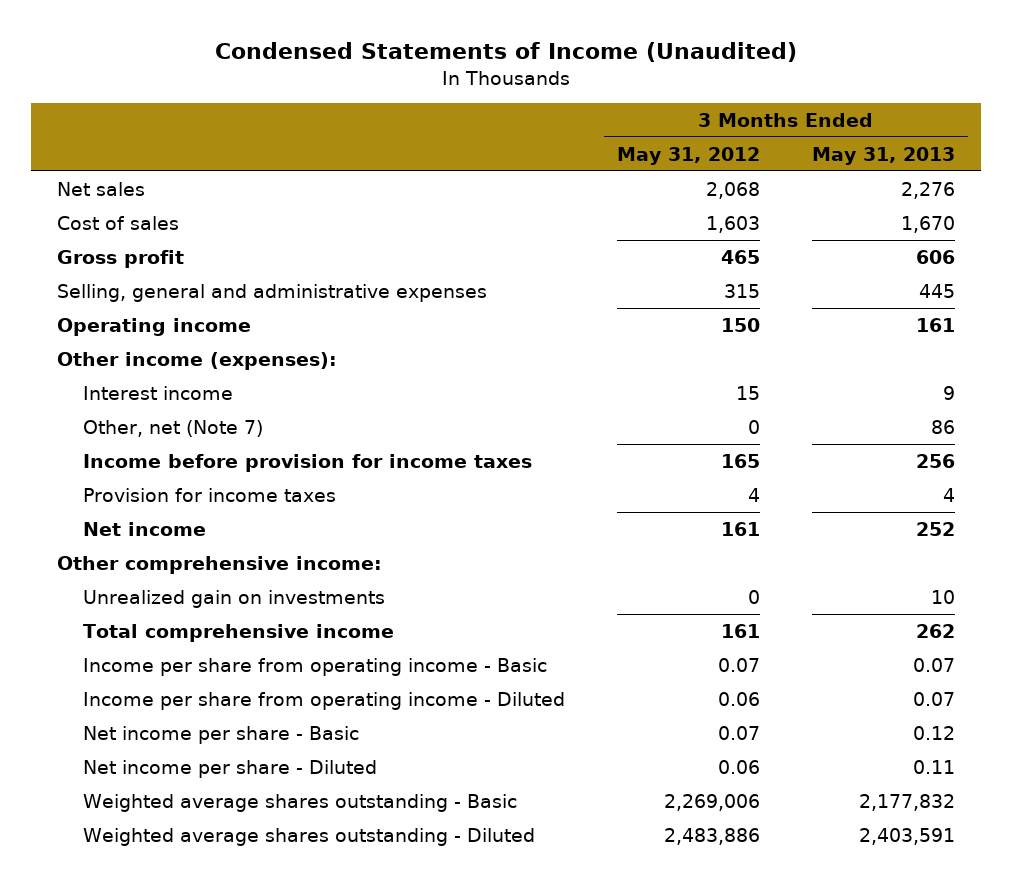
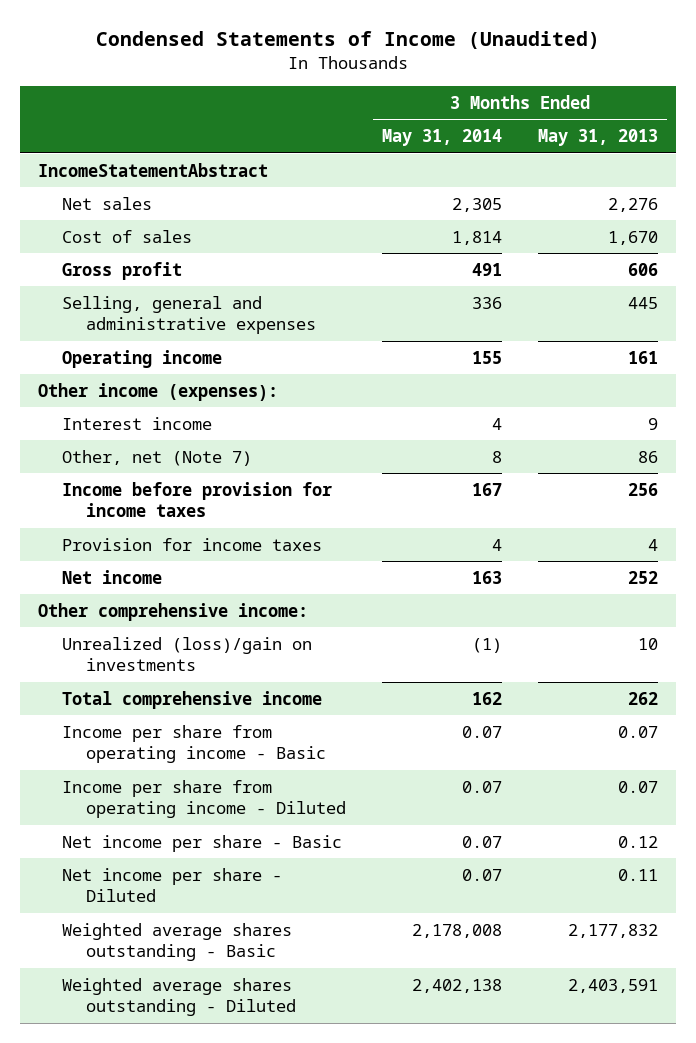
- | 3 Months Ended May 31, 2012 | 3 Months Ended May 31, 2013
+ | 3 Months Ended May 31, 2014 | 3 Months Ended May 31, 2013
+ IncomeStatementAbstract
- Unrealized gain on investments | 0 | 10
+ Unrealized (loss)/gain on investments | (1) | 10

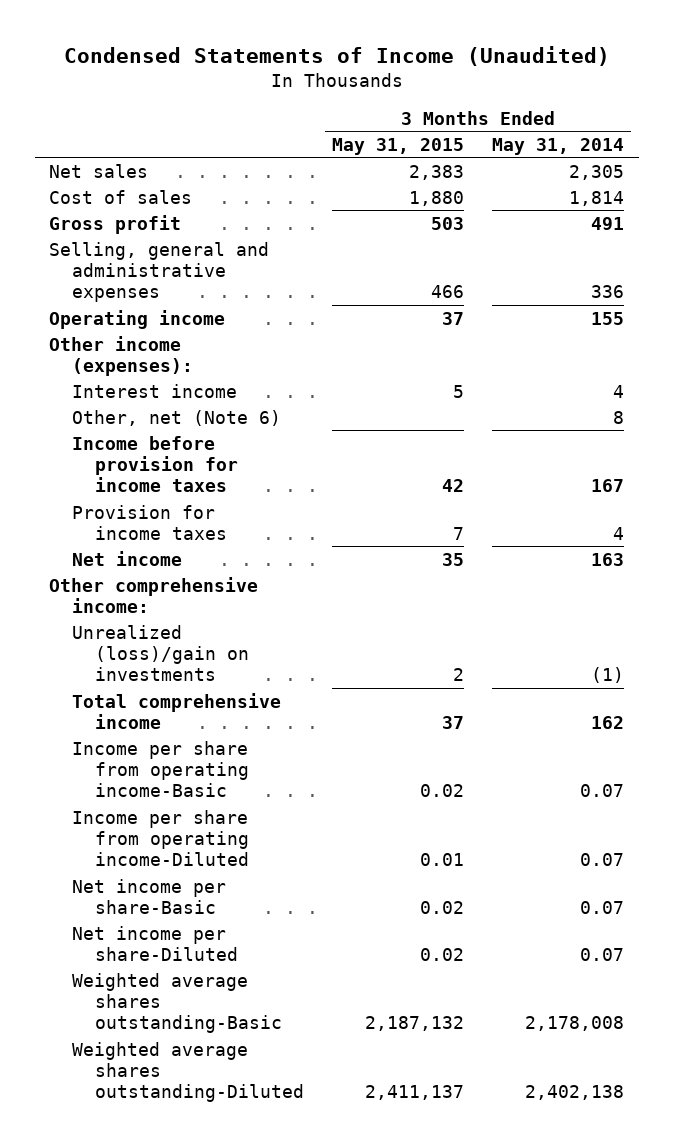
- | 3 Months Ended May 31, 2014 | 3 Months Ended May 31, 2013
+ | 3 Months Ended May 31, 2015 | 3 Months Ended May 31, 2014
- IncomeStatementAbstract
- Other, net (Note 7) | 8 | 86
+ Other, net (Note 6) | | 8
- Income per share from operating income - Basic | 0.07 | 0.07
- Income per share from operating income - Diluted | 0.07 | 0.07
- Net income per share - Basic | 0.07 | 0.12
- Net income per share - Diluted | 0.07 | 0.11
- Weighted average shares outstanding - Basic | 2,178,008 | 2,177,832
- Weighted average shares outstanding - Diluted | 2,402,138 | 2,403,591
+ Income per share from operating income-Basic | 0.02 | 0.07
+ Income per share from operating income-Diluted | 0.01 | 0.07
+ Net income per share-Basic | 0.02 | 0.07
+ Net income per share-Diluted | 0.02 | 0.07
+ Weighted average shares outstanding-Basic | 2,187,132 | 2,178,008
+ Weighted average shares outstanding-Diluted | 2,411,137 | 2,402,138

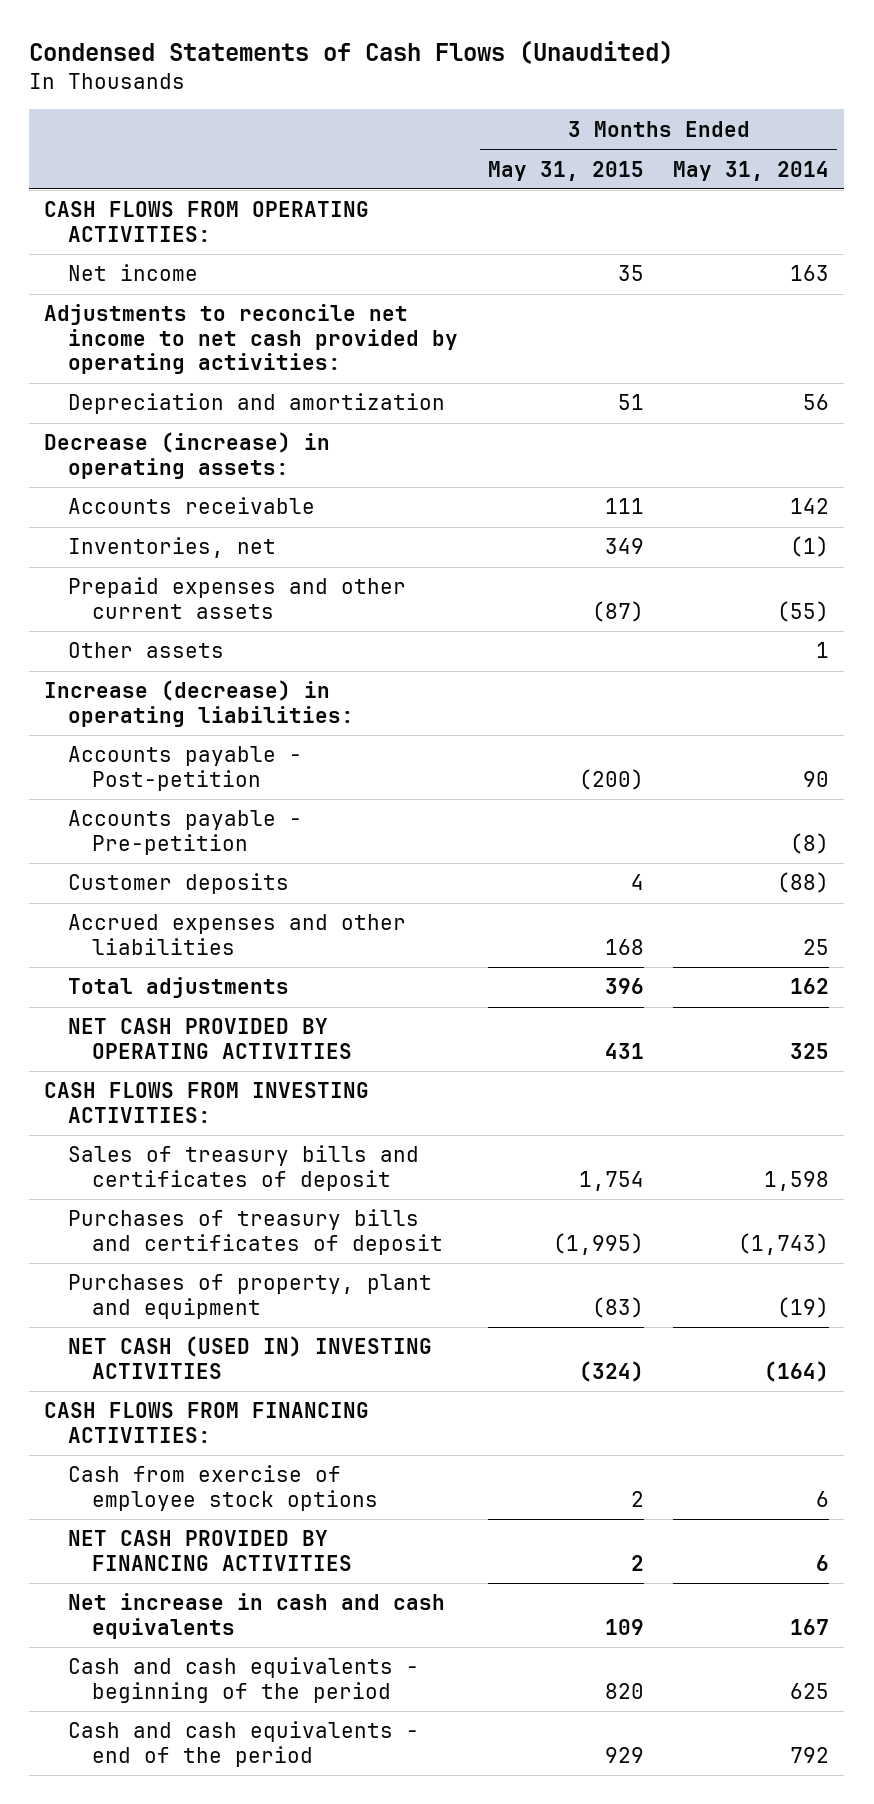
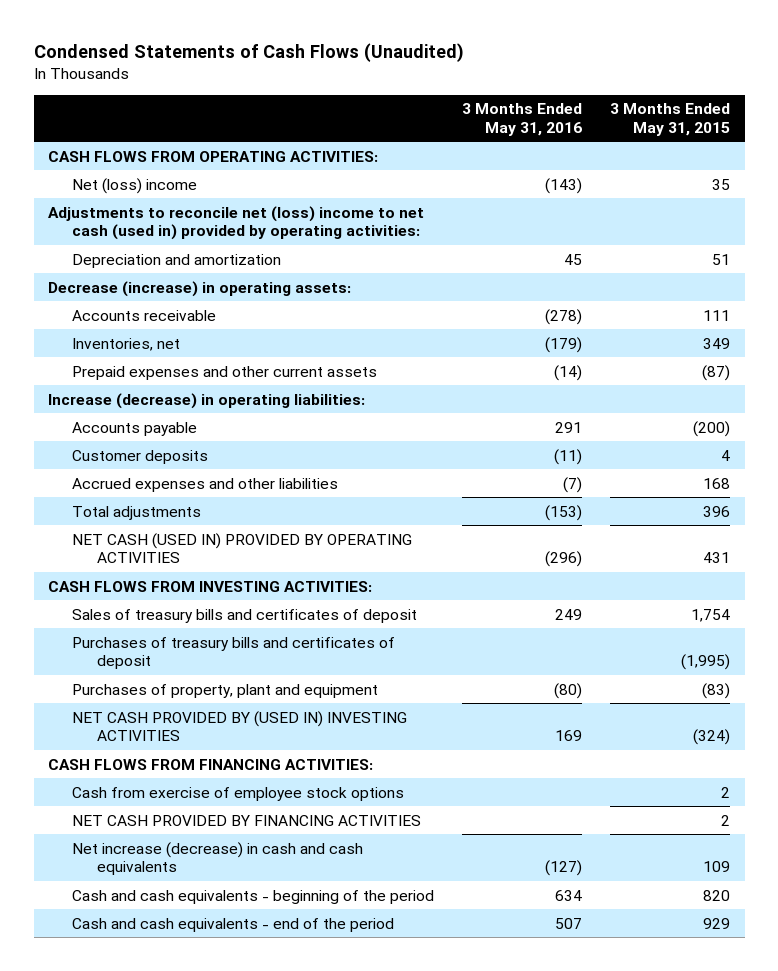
- | 3 Months Ended May 31, 2015 | 3 Months Ended May 31, 2014
+ | 3 Months Ended May 31, 2016 | 3 Months Ended May 31, 2015
- Net income | 35 | 163
- Adjustments to reconcile net income to net cash provided by operating activities:
+ Net (loss) income | (143) | 35
+ Adjustments to reconcile net (loss) income to net cash (used in) provided by operating activities:
- Other assets | | 1
- Accounts payable - Post-petition | (200) | 90
- Accounts payable - Pre-petition | | (8)
+ Accounts payable | 291 | (200)
- NET CASH PROVIDED BY OPERATING ACTIVITIES | 431 | 325
+ NET CASH (USED IN) PROVIDED BY OPERATING ACTIVITIES | (296) | 431
- NET CASH (USED IN) INVESTING ACTIVITIES | (324) | (164)
+ NET CASH PROVIDED BY (USED IN) INVESTING ACTIVITIES | 169 | (324)
- Net increase in cash and cash equivalents | 109 | 167
+ Net increase (decrease) in cash and cash equivalents | (127) | 109

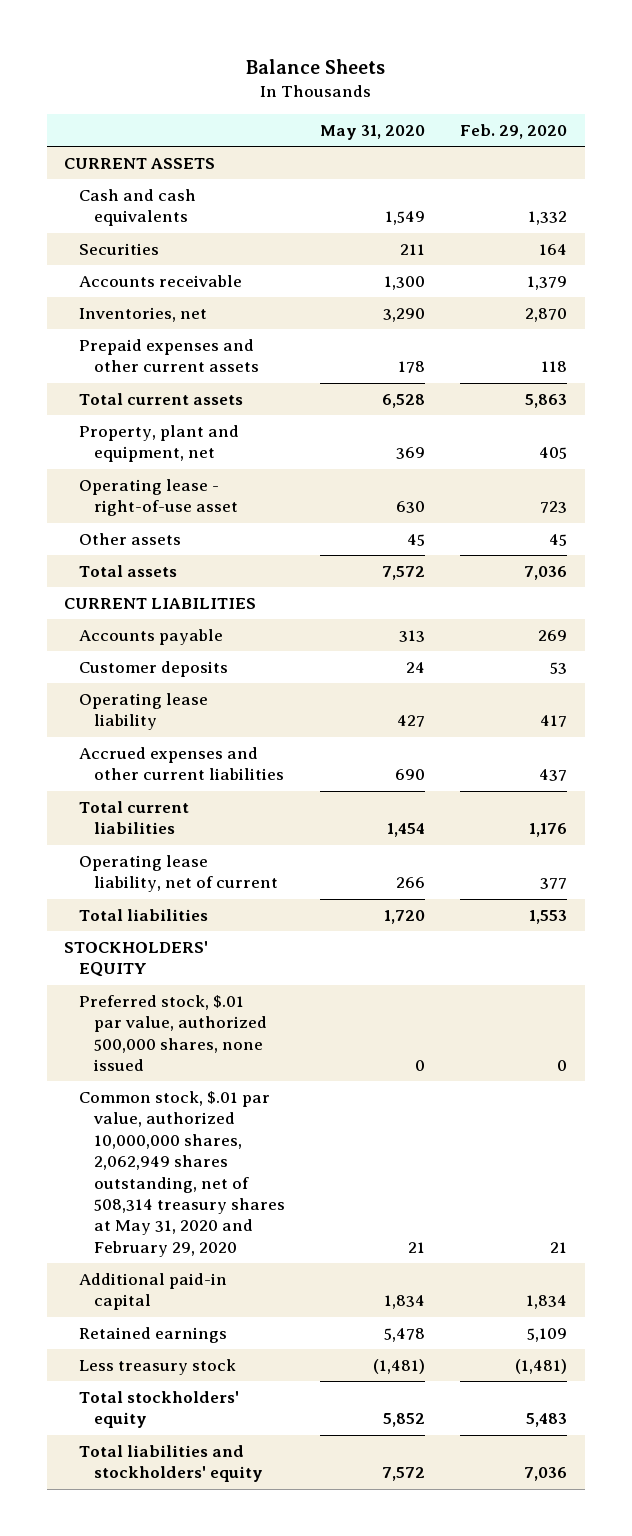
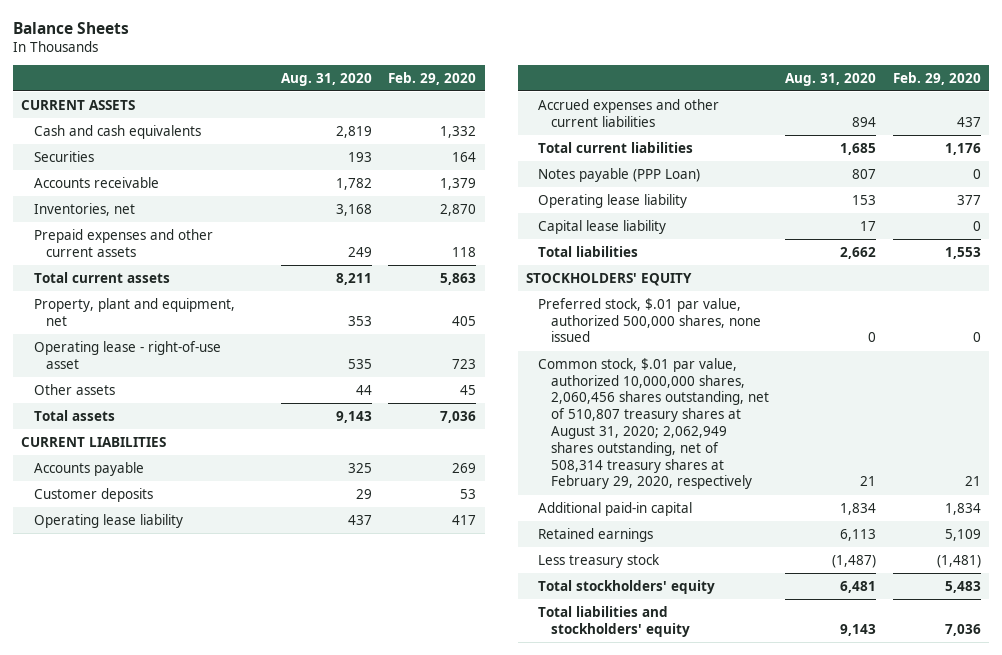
- | May 31, 2020 | Feb. 29, 2020
+ | Aug. 31, 2020 | Feb. 29, 2020
- Operating lease liability, net of current | 266 | 377
+ Notes payable (PPP Loan) | 807 | 0
+ Operating lease liability | 153 | 377
+ Capital lease liability | 17 | 0
- Common stock, $.01 par value, authorized 10,000,000 shares, 2,062,949 shares outstanding, net of 508,314 treasury shares at May 31, 2020 and February 29, 2020 | 21 | 21
+ Common stock, $.01 par value, authorized 10,000,000 shares, 2,060,456 shares outstanding, net of 510,807 treasury shares at August 31, 2020; 2,062,949 shares outstanding, net of 508,314 treasury shares at February 29, 2020, respectively | 21 | 21

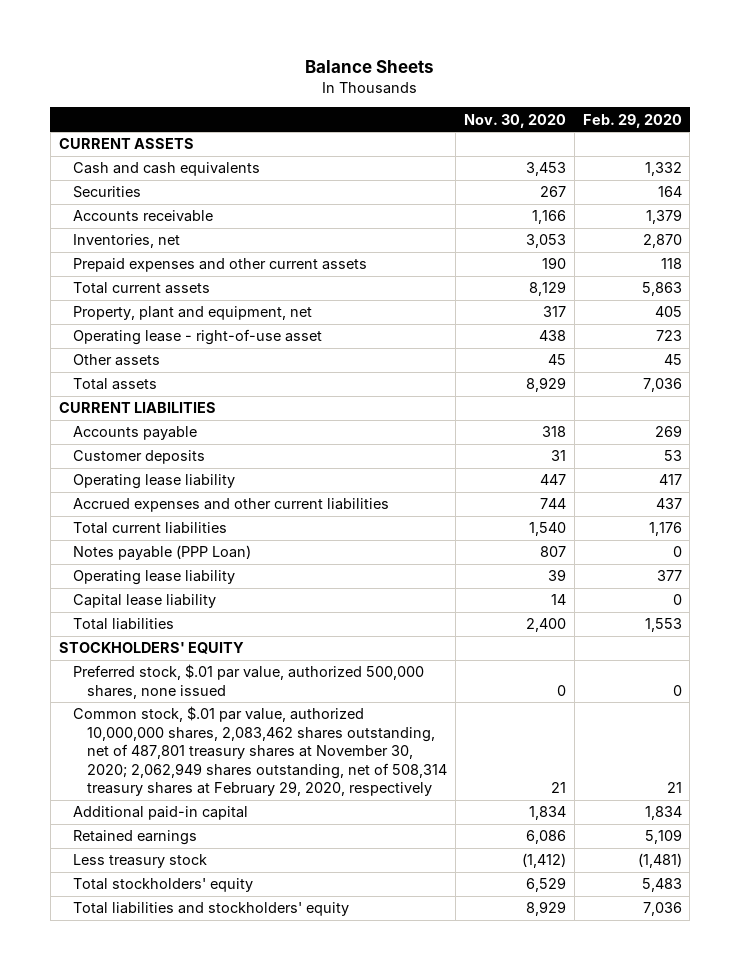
- | Aug. 31, 2020 | Feb. 29, 2020
+ | Nov. 30, 2020 | Feb. 29, 2020
- Common stock, $.01 par value, authorized 10,000,000 shares, 2,060,456 shares outstanding, net of 510,807 treasury shares at August 31, 2020; 2,062,949 shares outstanding, net of 508,314 treasury shares at February 29, 2020, respectively | 21 | 21
+ Common stock, $.01 par value, authorized 10,000,000 shares, 2,083,462 shares outstanding, net of 487,801 treasury shares at November 30, 2020; 2,062,949 shares outstanding, net of 508,314 treasury shares at February 29, 2020, respectively | 21 | 21

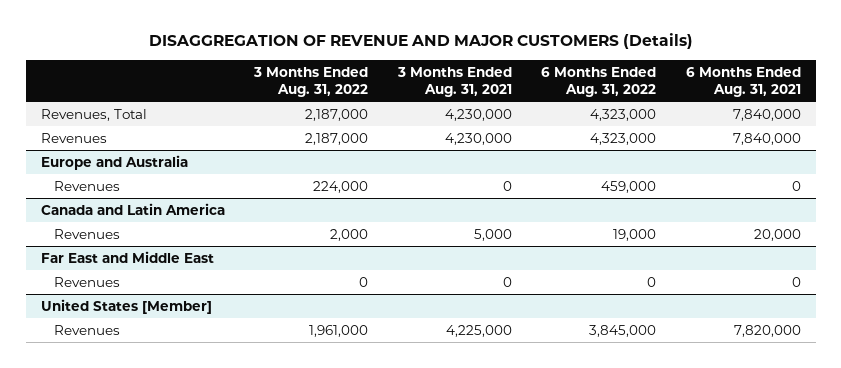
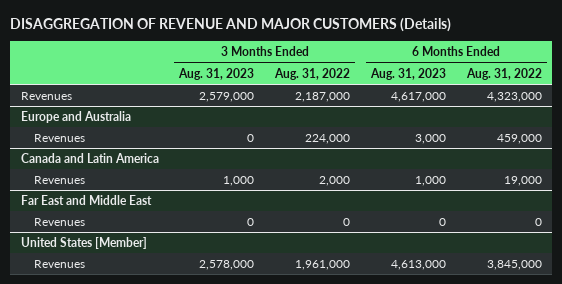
- | 3 Months Ended Aug. 31, 2022 | 3 Months Ended Aug. 31, 2021 | 6 Months Ended Aug. 31, 2022 | 6 Months Ended Aug. 31, 2021
+ | 3 Months Ended Aug. 31, 2023 | 3 Months Ended Aug. 31, 2022 | 6 Months Ended Aug. 31, 2023 | 6 Months Ended Aug. 31, 2022
- Revenues, Total | 2,187,000 | 4,230,000 | 4,323,000 | 7,840,000

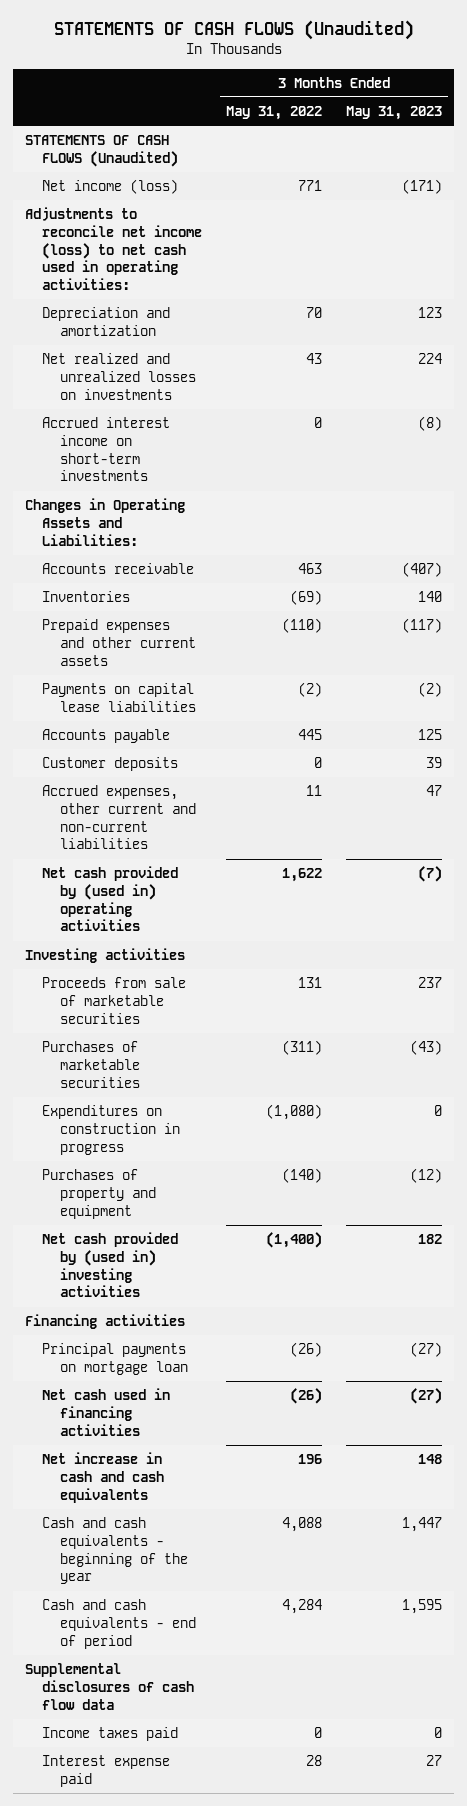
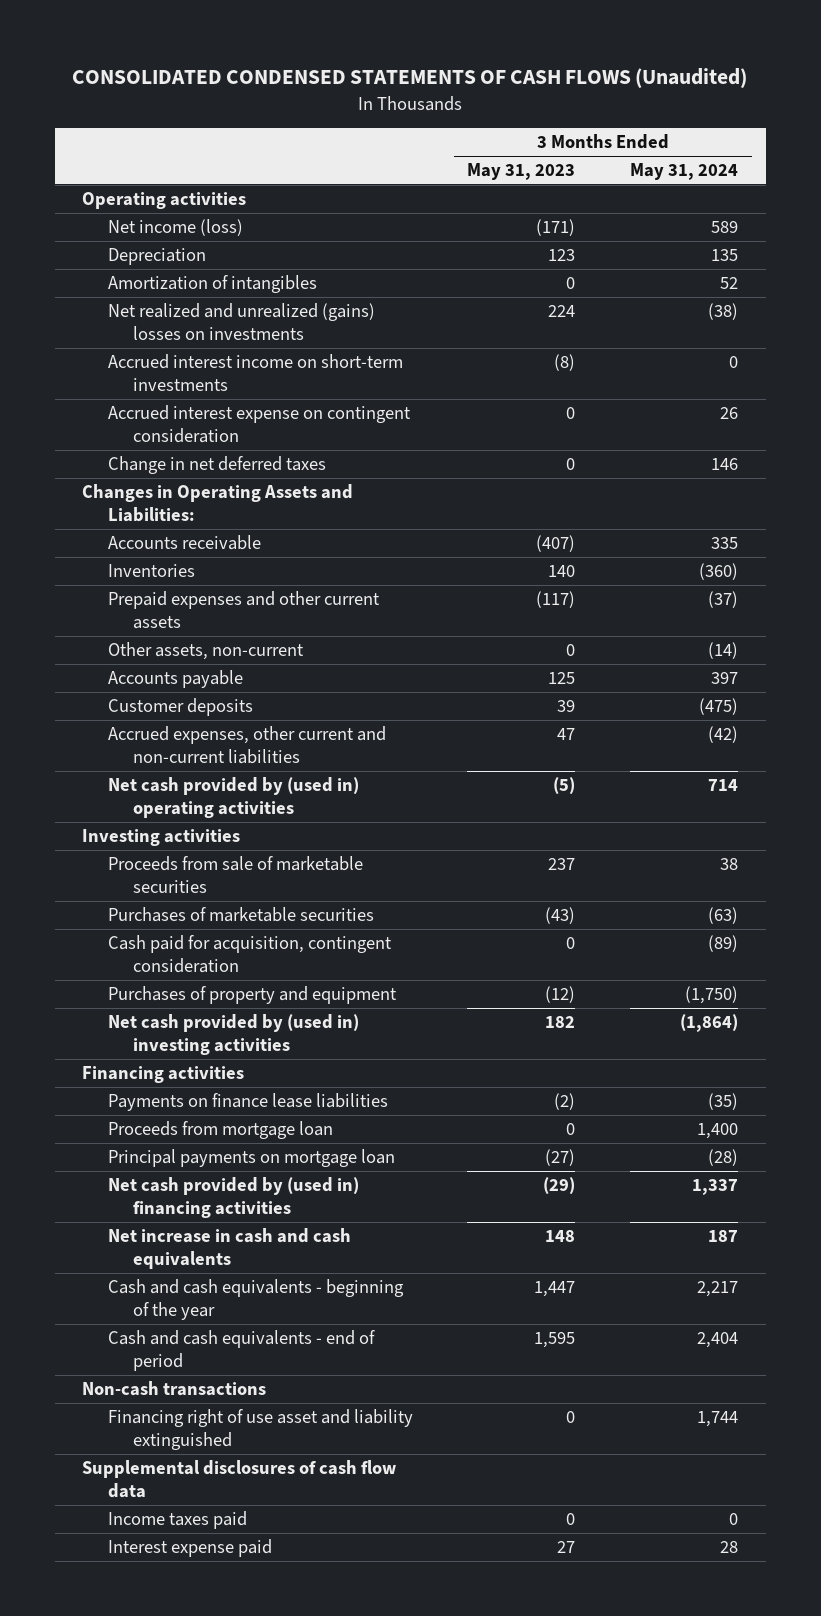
- STATEMENTS OF CASH FLOWS (Unaudited)
+ CONSOLIDATED CONDENSED STATEMENTS OF CASH FLOWS (Unaudited)
- | 3 Months Ended May 31, 2022 | 3 Months Ended May 31, 2023
+ | 3 Months Ended May 31, 2023 | 3 Months Ended May 31, 2024
- STATEMENTS OF CASH FLOWS (Unaudited)
+ Operating activities
- Adjustments to reconcile net income (loss) to net cash used in operating activities:
- Depreciation and amortization | 70 | 123
- Net realized and unrealized losses on investments | 43 | 224
+ Depreciation | 123 | 135
+ Amortization of intangibles | 0 | 52
+ Net realized and unrealized (gains) losses on investments | 224 | (38)
+ Accrued interest expense on contingent consideration | 0 | 26
+ Change in net deferred taxes | 0 | 146
- Payments on capital lease liabilities | (2) | (2)
+ Other assets, non-current | 0 | (14)
- Net cash provided by (used in) operating activities | 1,622 | (7)
+ Net cash provided by (used in) operating activities | (5) | 714
- Expenditures on construction in progress | (1,080) | 0
+ Cash paid for acquisition, contingent consideration | 0 | (89)
+ Payments on finance lease liabilities | (2) | (35)
+ Proceeds from mortgage loan | 0 | 1,400
- Net cash used in financing activities | (26) | (27)
+ Net cash provided by (used in) financing activities | (29) | 1,337
+ Non-cash transactions
+ Financing right of use asset and liability extinguished | 0 | 1,744

